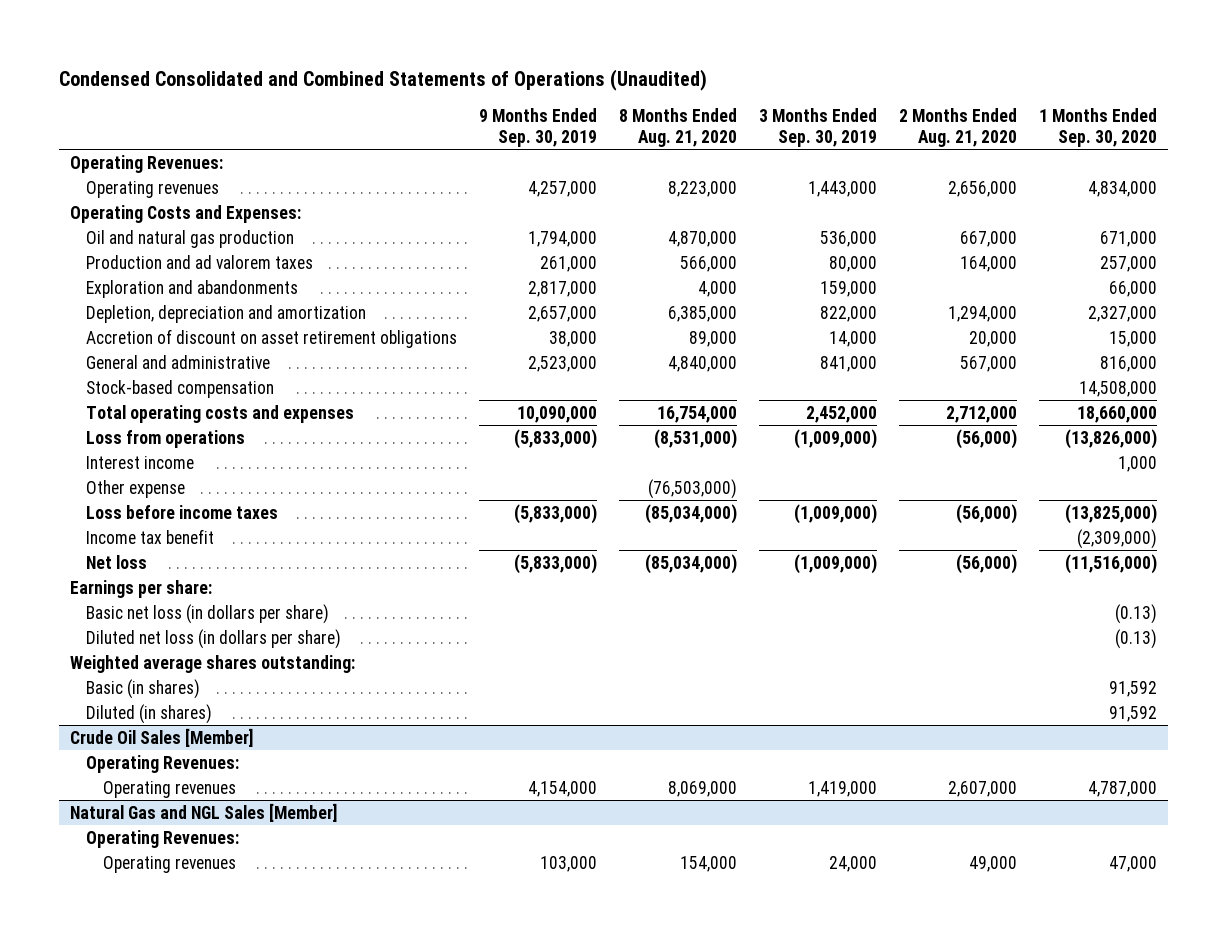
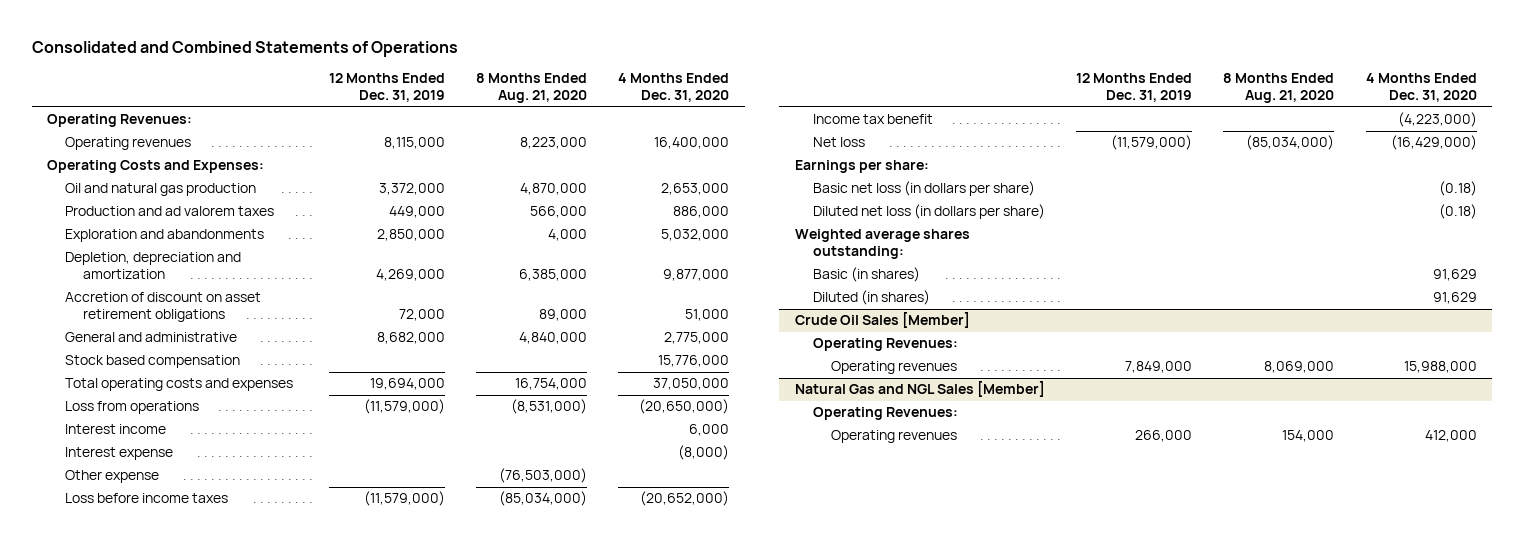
- Condensed Consolidated and Combined Statements of Operations (Unaudited)
+ Consolidated and Combined Statements of Operations
- | 9 Months Ended Sep. 30, 2019 | 8 Months Ended Aug. 21, 2020 | 3 Months Ended Sep. 30, 2019 | 2 Months Ended Aug. 21, 2020 | 1 Months Ended Sep. 30, 2020
+ | 12 Months Ended Dec. 31, 2019 | 8 Months Ended Aug. 21, 2020 | 4 Months Ended Dec. 31, 2020
- Stock-based compensation | | | | | 14,508,000
+ Stock based compensation | | | 15,776,000
+ Interest expense | | | (8,000)

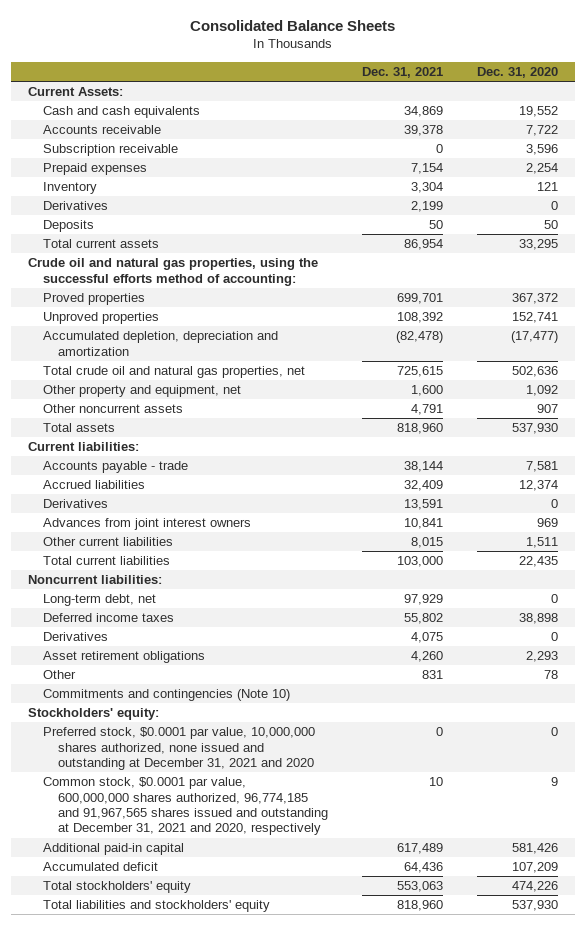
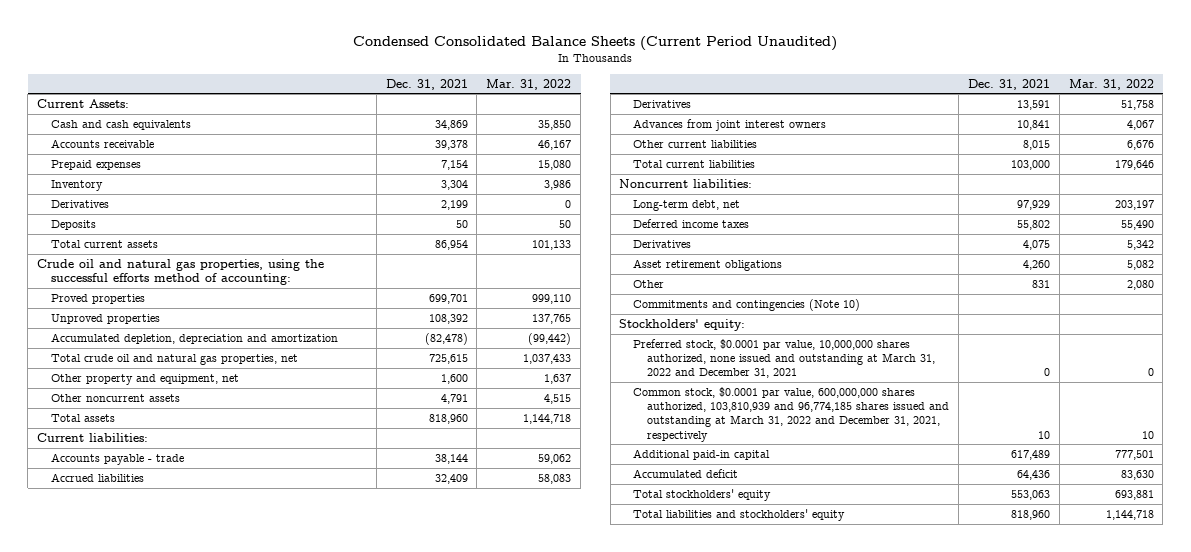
- Consolidated Balance Sheets
+ Condensed Consolidated Balance Sheets (Current Period Unaudited)
- | Dec. 31, 2021 | Dec. 31, 2020
+ | Dec. 31, 2021 | Mar. 31, 2022
- Subscription receivable | 0 | 3,596
- Preferred stock, $0.0001 par value, 10,000,000 shares authorized, none issued and outstanding at December 31, 2021 and 2020 | 0 | 0
- Common stock, $0.0001 par value, 600,000,000 shares authorized, 96,774,185 and 91,967,565 shares issued and outstanding at December 31, 2021 and 2020, respectively | 10 | 9
+ Preferred stock, $0.0001 par value, 10,000,000 shares authorized, none issued and outstanding at March 31, 2022 and December 31, 2021 | 0 | 0
+ Common stock, $0.0001 par value, 600,000,000 shares authorized, 103,810,939 and 96,774,185 shares issued and outstanding at March 31, 2022 and December 31, 2021, respectively | 10 | 10

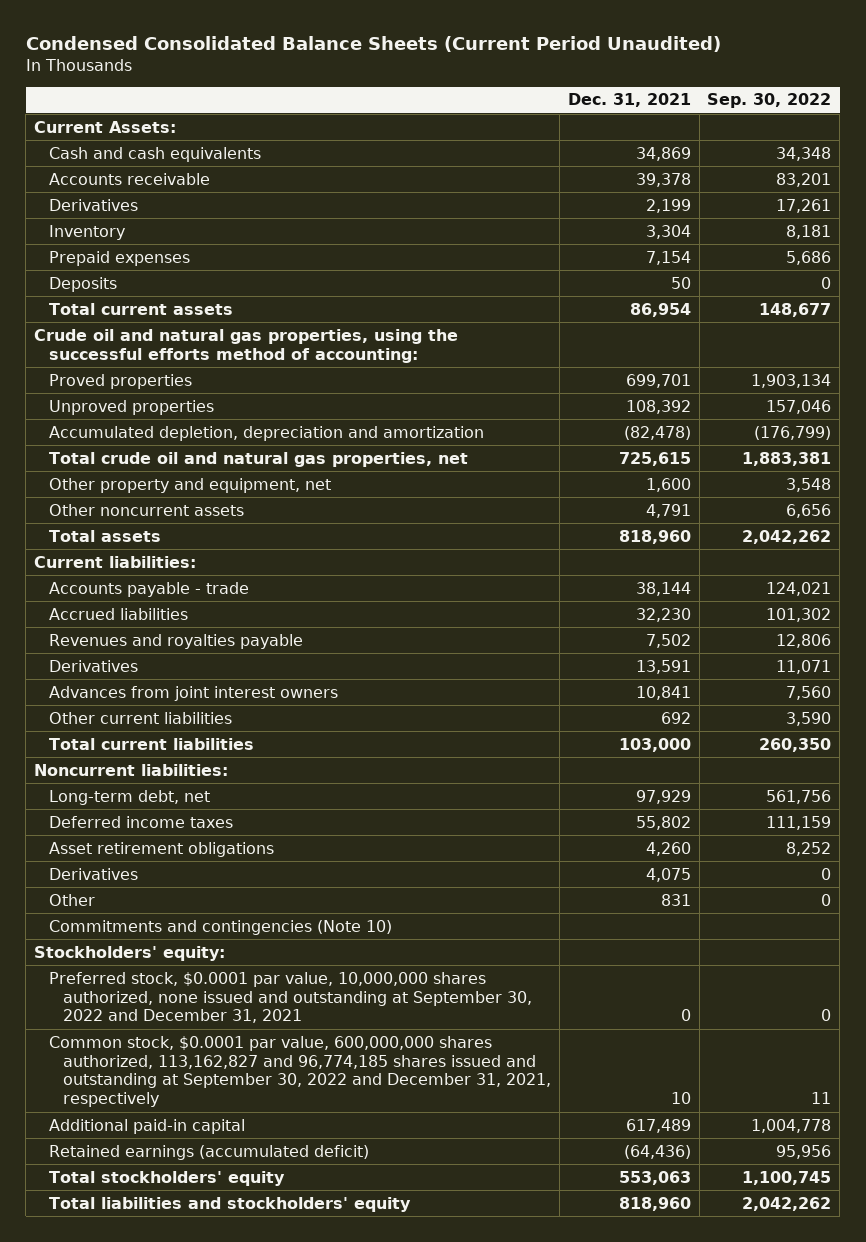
- | Dec. 31, 2021 | Mar. 31, 2022
+ | Dec. 31, 2021 | Sep. 30, 2022
moved down: Inventory | 3,304 | 8,181
moved down: Prepaid expenses | 7,154 | 5,686
- Accrued liabilities | 32,409 | 58,083
+ Accrued liabilities | 32,230 | 101,302
+ Revenues and royalties payable | 7,502 | 12,806
- Other current liabilities | 8,015 | 6,676
+ Other current liabilities | 692 | 3,590
moved down: Derivatives | 4,075 | 0
- Preferred stock, $0.0001 par value, 10,000,000 shares authorized, none issued and outstanding at March 31, 2022 and December 31, 2021 | 0 | 0
- Common stock, $0.0001 par value, 600,000,000 shares authorized, 103,810,939 and 96,774,185 shares issued and outstanding at March 31, 2022 and December 31, 2021, respectively | 10 | 10
+ Preferred stock, $0.0001 par value, 10,000,000 shares authorized, none issued and outstanding at September 30, 2022 and December 31, 2021 | 0 | 0
+ Common stock, $0.0001 par value, 600,000,000 shares authorized, 113,162,827 and 96,774,185 shares issued and outstanding at September 30, 2022 and December 31, 2021, respectively | 10 | 11
- Accumulated deficit | 64,436 | 83,630
+ Retained earnings (accumulated deficit) | (64,436) | 95,956

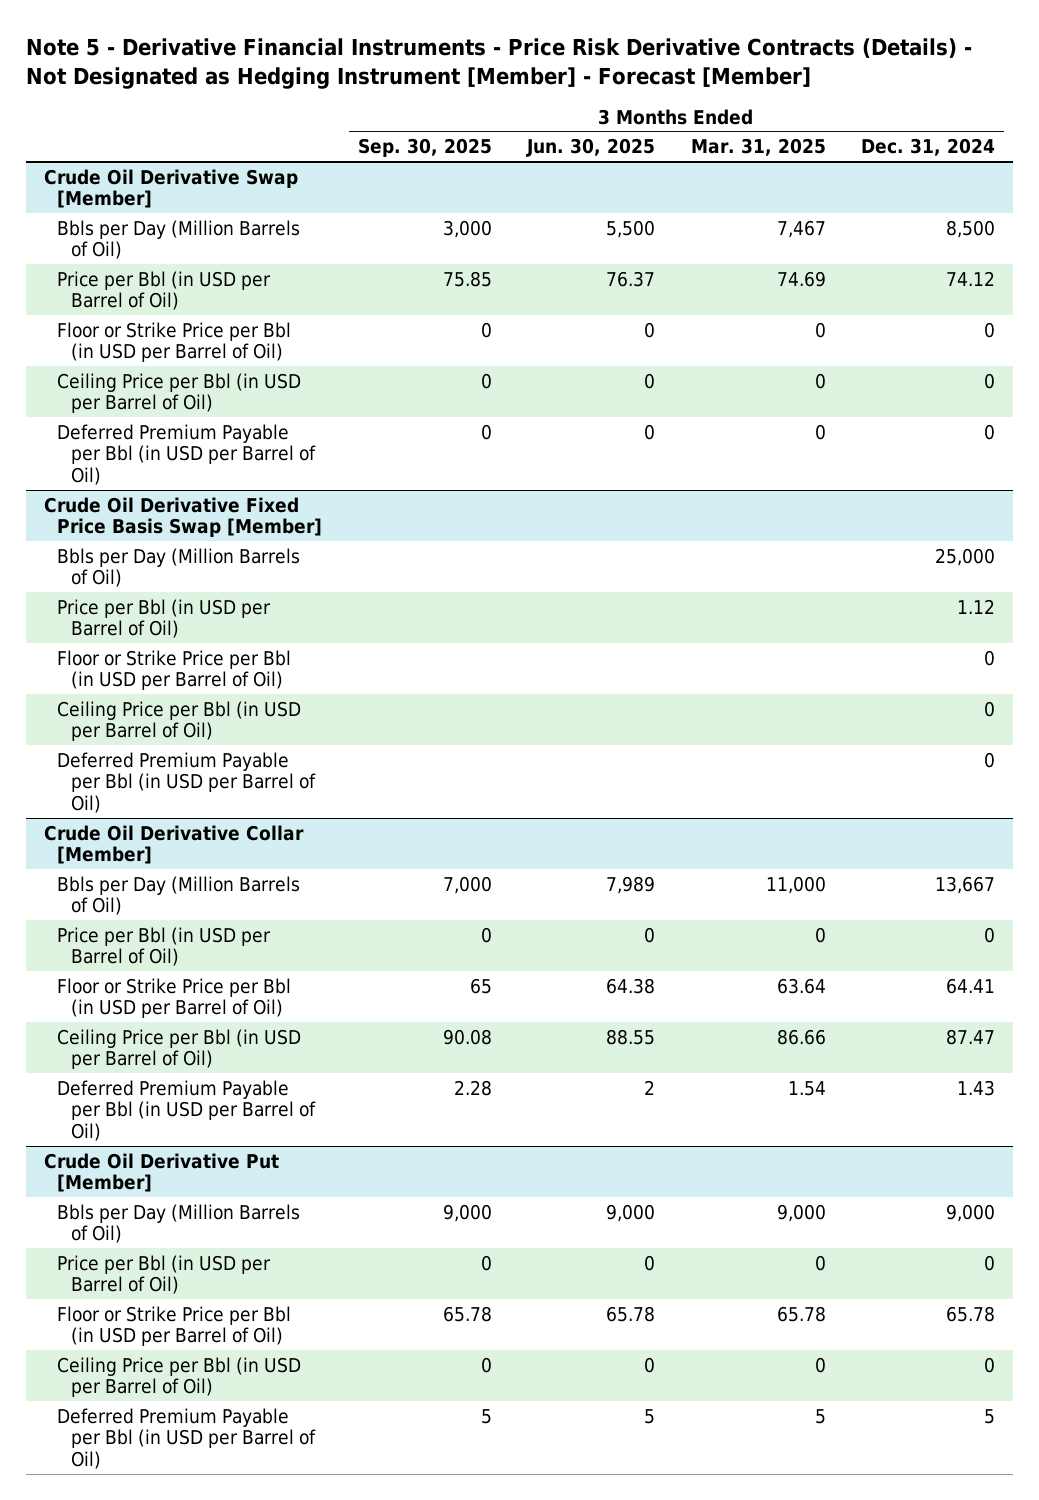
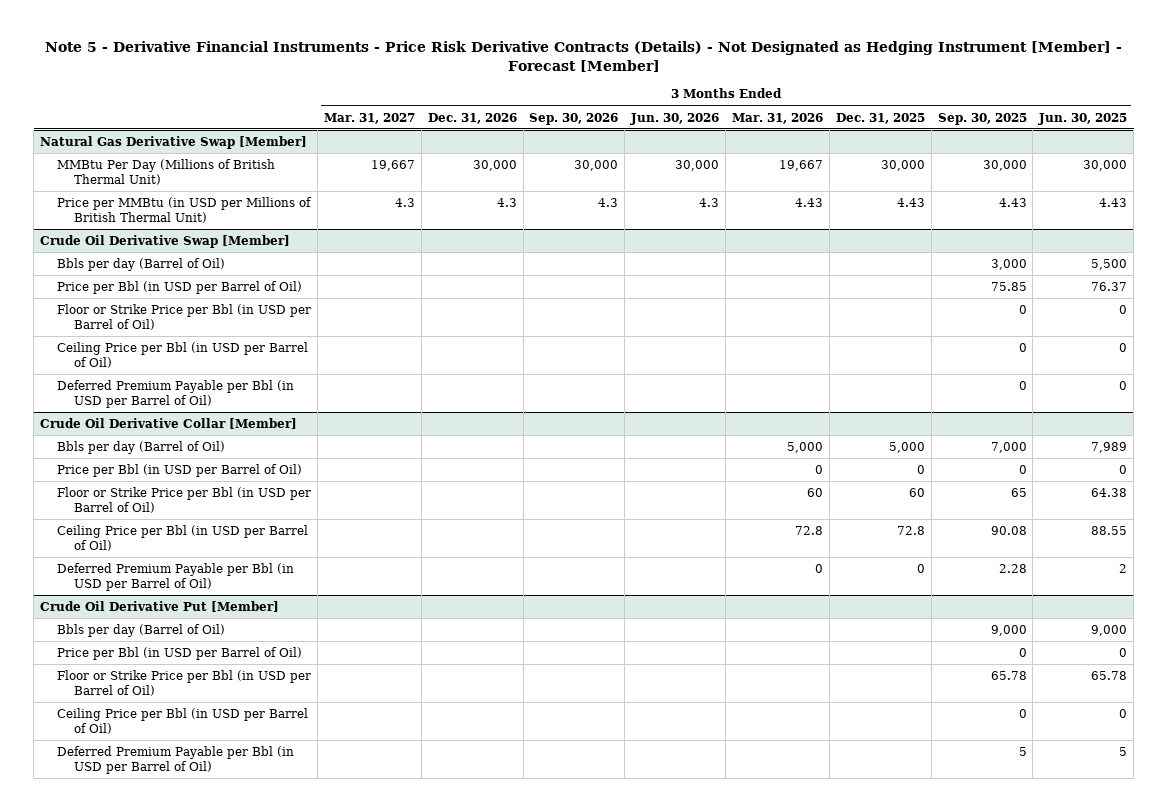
- | 3 Months Ended Sep. 30, 2025 | 3 Months Ended Jun. 30, 2025 | 3 Months Ended Mar. 31, 2025 | 3 Months Ended Dec. 31, 2024
+ | 3 Months Ended Mar. 31, 2027 | 3 Months Ended Dec. 31, 2026 | 3 Months Ended Sep. 30, 2026 | 3 Months Ended Jun. 30, 2026 | 3 Months Ended Mar. 31, 2026 | 3 Months Ended Dec. 31, 2025 | 3 Months Ended Sep. 30, 2025 | 3 Months Ended Jun. 30, 2025
+ Natural Gas Derivative Swap [Member]
+ MMBtu Per Day (Millions of British Thermal Unit) | 19,667 | 30,000 | 30,000 | 30,000 | 19,667 | 30,000 | 30,000 | 30,000
+ Price per MMBtu (in USD per Millions of British Thermal Unit) | 4.3 | 4.3 | 4.3 | 4.3 | 4.43 | 4.43 | 4.43 | 4.43
@ Crude Oil Derivative Swap [Member]
- Bbls per Day (Million Barrels of Oil) | 3,000 | 5,500 | 7,467 | 8,500
+ Bbls per day (Barrel of Oil) | | | | | | | 3,000 | 5,500
- Crude Oil Derivative Fixed Price Basis Swap [Member]
- Bbls per Day (Million Barrels of Oil) | | | | 25,000
- Price per Bbl (in USD per Barrel of Oil) | | | | 1.12
- Floor or Strike Price per Bbl (in USD per Barrel of Oil) | | | | 0
- Ceiling Price per Bbl (in USD per Barrel of Oil) | | | | 0
- Deferred Premium Payable per Bbl (in USD per Barrel of Oil) | | | | 0
@ Crude Oil Derivative Collar [Member]
- Bbls per Day (Million Barrels of Oil) | 7,000 | 7,989 | 11,000 | 13,667
+ Bbls per day (Barrel of Oil) | | | | | 5,000 | 5,000 | 7,000 | 7,989
@ Crude Oil Derivative Put [Member]
- Bbls per Day (Million Barrels of Oil) | 9,000 | 9,000 | 9,000 | 9,000
+ Bbls per day (Barrel of Oil) | | | | | | | 9,000 | 9,000

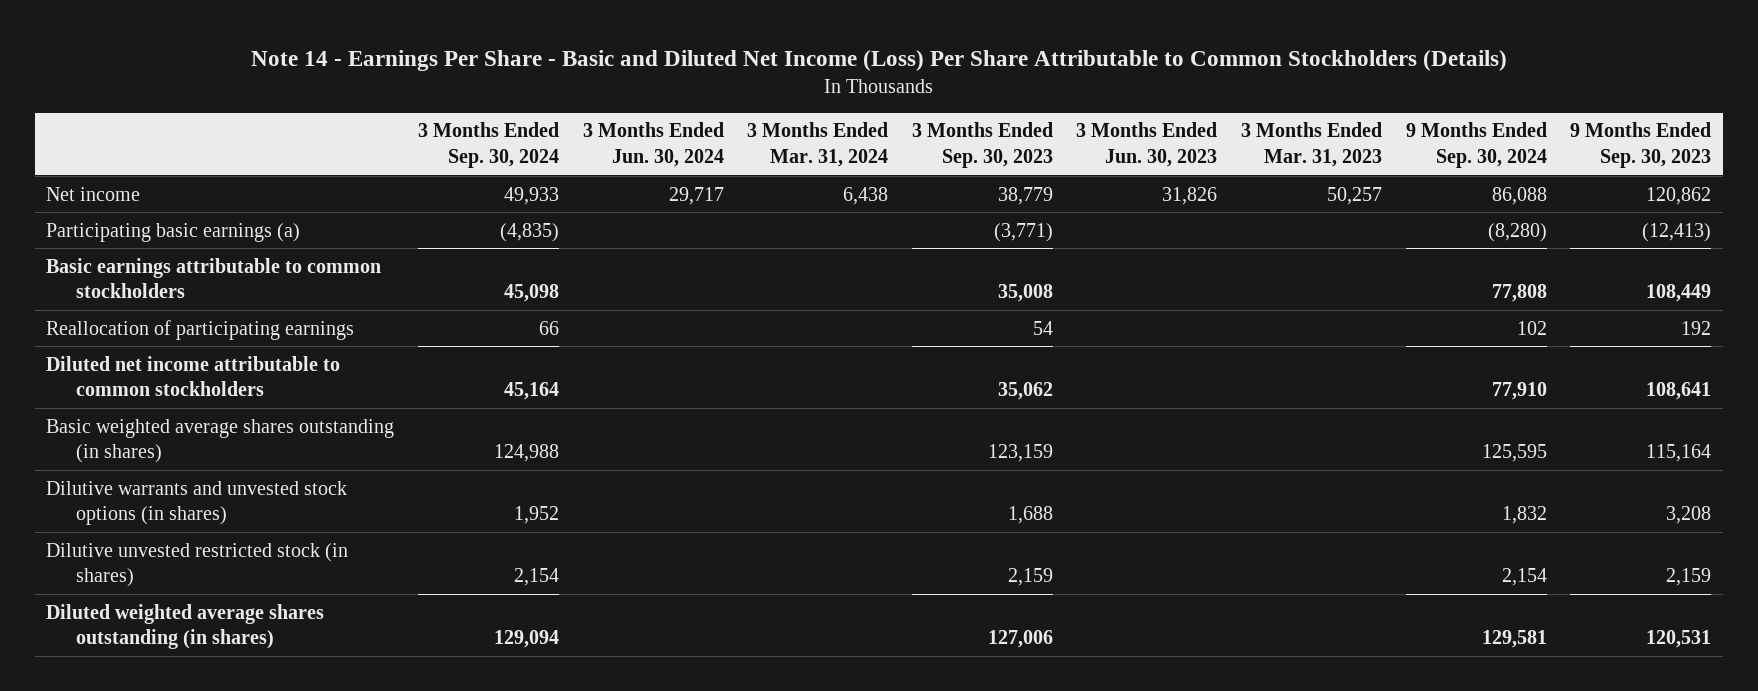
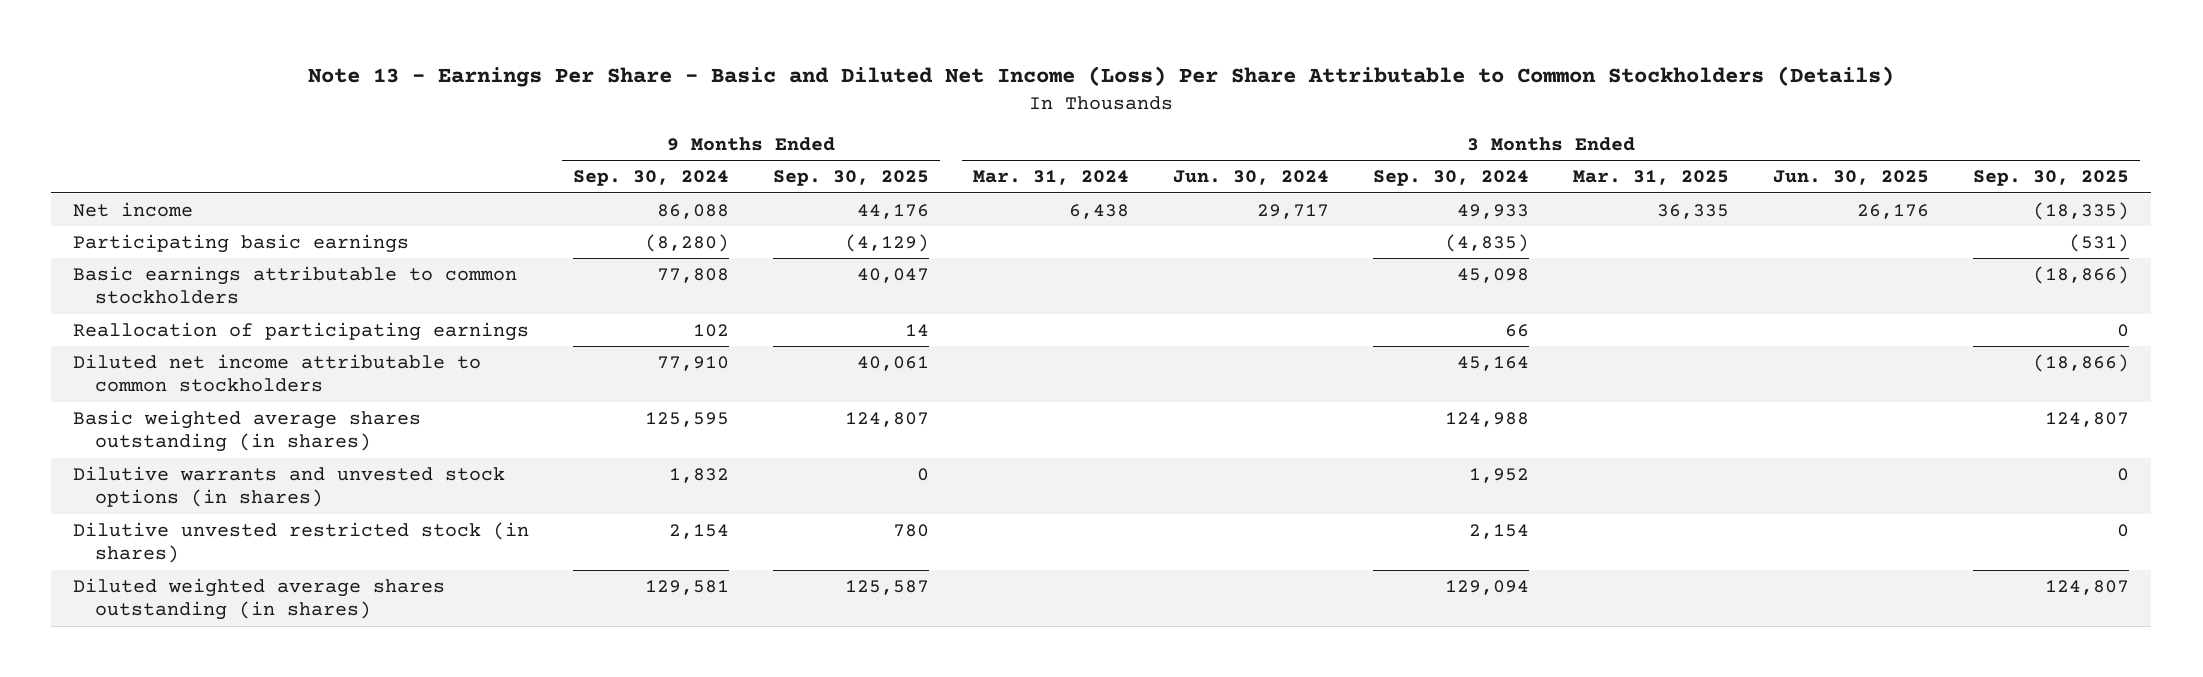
- Note 14 - Earnings Per Share - Basic and Diluted Net Income (Loss) Per Share Attributable to Common Stockholders (Details)
+ Note 13 - Earnings Per Share - Basic and Diluted Net Income (Loss) Per Share Attributable to Common Stockholders (Details)
- | 3 Months Ended Sep. 30, 2024 | 3 Months Ended Jun. 30, 2024 | 3 Months Ended Mar. 31, 2024 | 3 Months Ended Sep. 30, 2023 | 3 Months Ended Jun. 30, 2023 | 3 Months Ended Mar. 31, 2023 | 9 Months Ended Sep. 30, 2024 | 9 Months Ended Sep. 30, 2023
+ | 9 Months Ended Sep. 30, 2024 | 9 Months Ended Sep. 30, 2025 | 3 Months Ended Mar. 31, 2024 | 3 Months Ended Jun. 30, 2024 | 3 Months Ended Sep. 30, 2024 | 3 Months Ended Mar. 31, 2025 | 3 Months Ended Jun. 30, 2025 | 3 Months Ended Sep. 30, 2025
- Participating basic earnings (a) | (4,835) | | | (3,771) | | | (8,280) | (12,413)
+ Participating basic earnings | (8,280) | (4,129) | | | (4,835) | | | (531)

